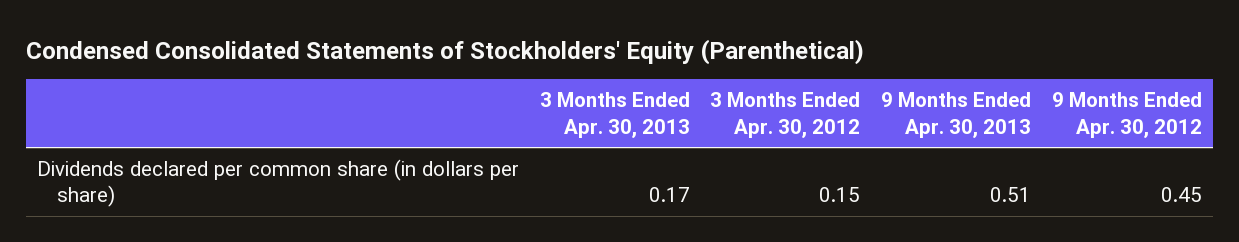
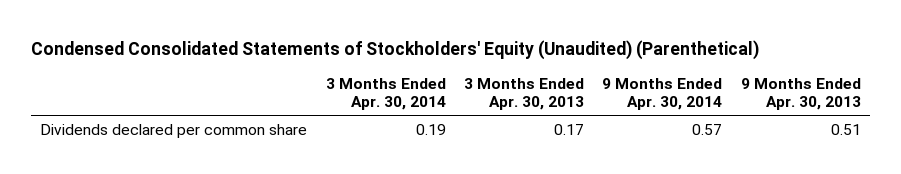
- Condensed Consolidated Statements of Stockholders' Equity (Parenthetical)
+ Condensed Consolidated Statements of Stockholders' Equity (Unaudited) (Parenthetical)
- | 3 Months Ended Apr. 30, 2013 | 3 Months Ended Apr. 30, 2012 | 9 Months Ended Apr. 30, 2013 | 9 Months Ended Apr. 30, 2012
+ | 3 Months Ended Apr. 30, 2014 | 3 Months Ended Apr. 30, 2013 | 9 Months Ended Apr. 30, 2014 | 9 Months Ended Apr. 30, 2013
- Dividends declared per common share (in dollars per share) | 0.17 | 0.15 | 0.51 | 0.45
+ Dividends declared per common share | 0.19 | 0.17 | 0.57 | 0.51

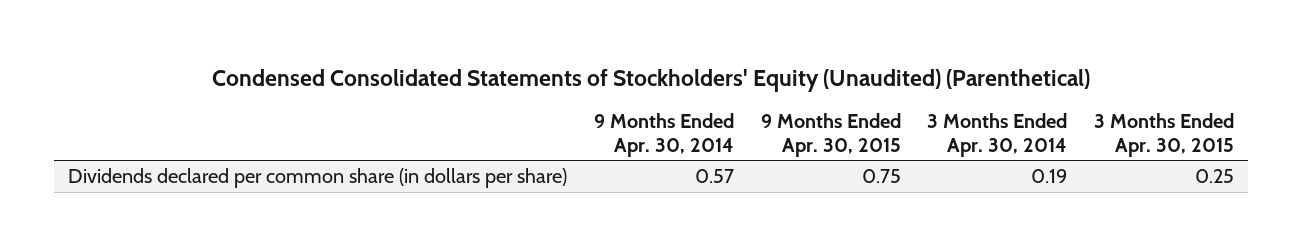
- | 3 Months Ended Apr. 30, 2014 | 3 Months Ended Apr. 30, 2013 | 9 Months Ended Apr. 30, 2014 | 9 Months Ended Apr. 30, 2013
+ | 9 Months Ended Apr. 30, 2014 | 9 Months Ended Apr. 30, 2015 | 3 Months Ended Apr. 30, 2014 | 3 Months Ended Apr. 30, 2015
- Dividends declared per common share | 0.19 | 0.17 | 0.57 | 0.51
+ Dividends declared per common share (in dollars per share) | 0.57 | 0.75 | 0.19 | 0.25

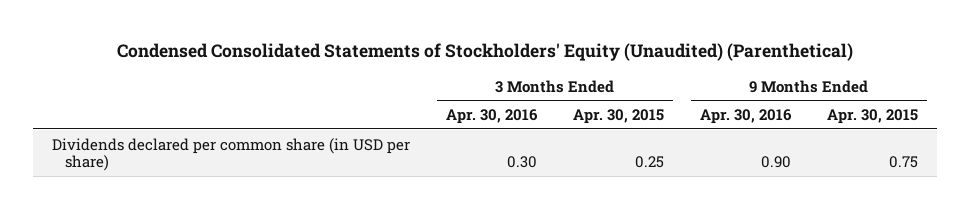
- | 9 Months Ended Apr. 30, 2014 | 9 Months Ended Apr. 30, 2015 | 3 Months Ended Apr. 30, 2014 | 3 Months Ended Apr. 30, 2015
+ | 3 Months Ended Apr. 30, 2016 | 3 Months Ended Apr. 30, 2015 | 9 Months Ended Apr. 30, 2016 | 9 Months Ended Apr. 30, 2015
- Dividends declared per common share (in dollars per share) | 0.57 | 0.75 | 0.19 | 0.25
+ Dividends declared per common share (in USD per share) | 0.30 | 0.25 | 0.90 | 0.75

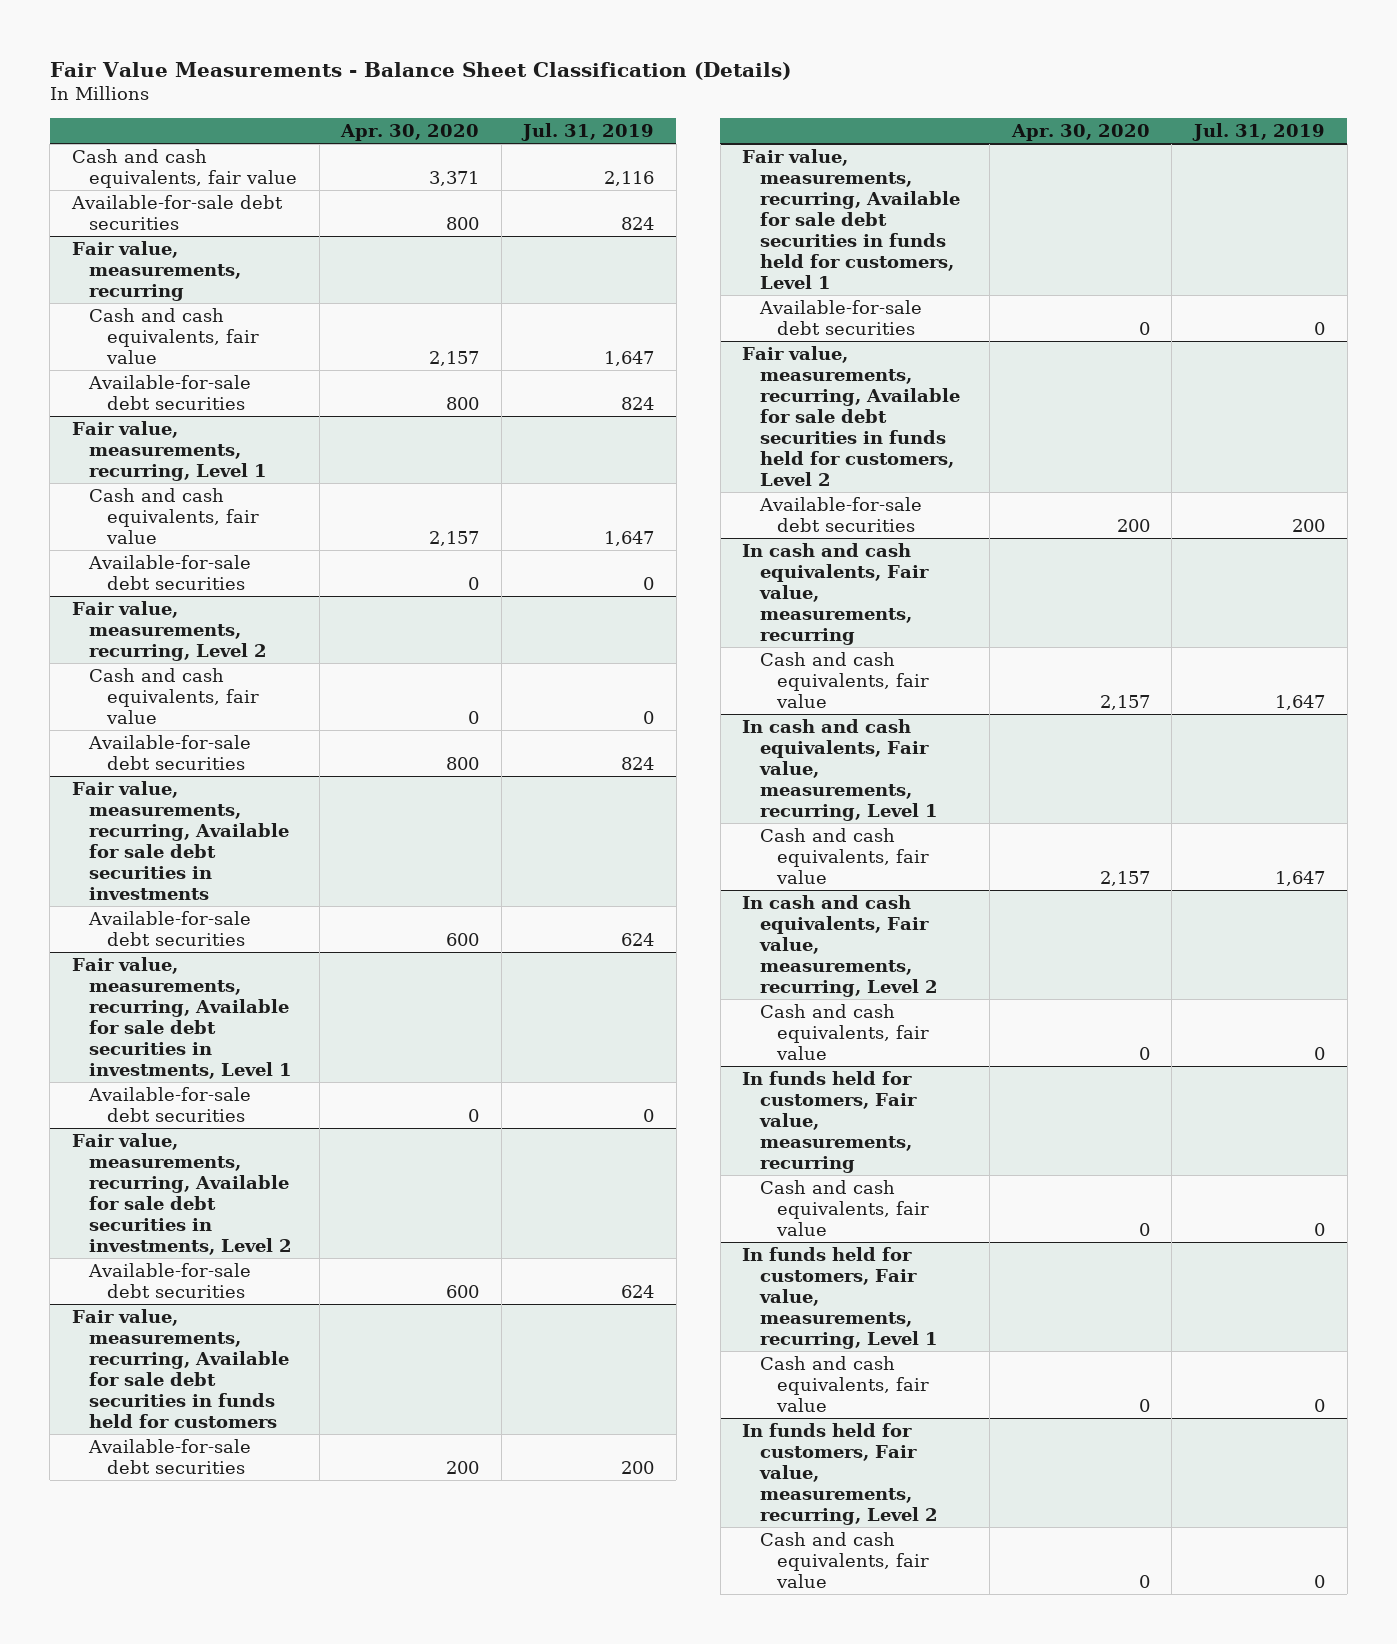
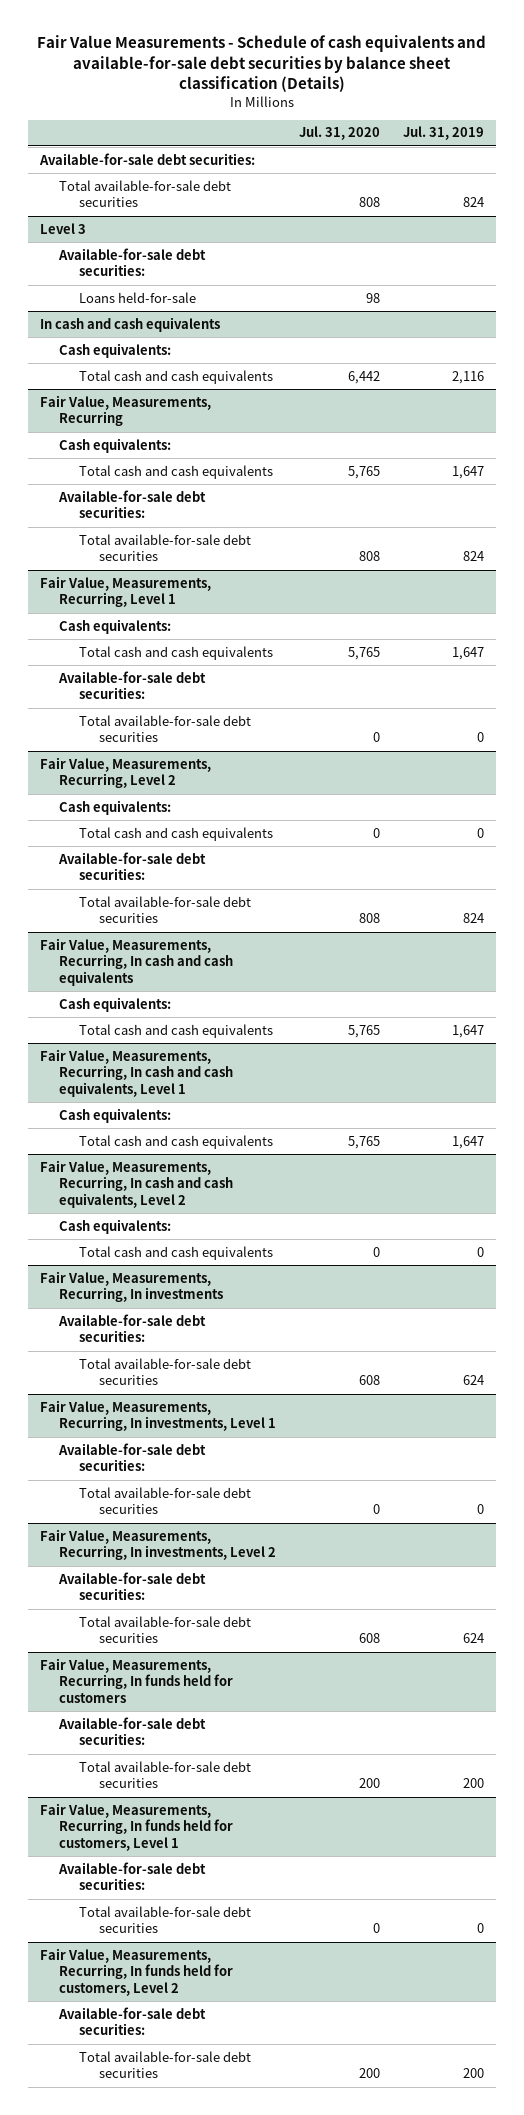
- Fair Value Measurements - Balance Sheet Classification (Details)
+ Fair Value Measurements - Schedule of cash equivalents and available-for-sale debt securities by balance sheet classification (Details)
- | Apr. 30, 2020 | Jul. 31, 2019
+ | Jul. 31, 2020 | Jul. 31, 2019
- Cash and cash equivalents, fair value | 3,371 | 2,116
- Available-for-sale debt securities | 800 | 824
- Fair value, measurements, recurring
- Cash and cash equivalents, fair value | 2,157 | 1,647
- Available-for-sale debt securities | 800 | 824
- Fair value, measurements, recurring, Level 1
- Cash and cash equivalents, fair value | 2,157 | 1,647
- Available-for-sale debt securities | 0 | 0
- Fair value, measurements, recurring, Level 2
- Cash and cash equivalents, fair value | 0 | 0
- Available-for-sale debt securities | 800 | 824
- Fair value, measurements, recurring, Available for sale debt securities in investments
- Available-for-sale debt securities | 600 | 624
- Fair value, measurements, recurring, Available for sale debt securities in investments, Level 1
- Available-for-sale debt securities | 0 | 0
- Fair value, measurements, recurring, Available for sale debt securities in investments, Level 2
- Available-for-sale debt securities | 600 | 624
- Fair value, measurements, recurring, Available for sale debt securities in funds held for customers
- Available-for-sale debt securities | 200 | 200
- Fair value, measurements, recurring, Available for sale debt securities in funds held for customers, Level 1
- Available-for-sale debt securities | 0 | 0
- Fair value, measurements, recurring, Available for sale debt securities in funds held for customers, Level 2
- Available-for-sale debt securities | 200 | 200
- In cash and cash equivalents, Fair value, measurements, recurring
- Cash and cash equivalents, fair value | 2,157 | 1,647
- In cash and cash equivalents, Fair value, measurements, recurring, Level 1
- Cash and cash equivalents, fair value | 2,157 | 1,647
- In cash and cash equivalents, Fair value, measurements, recurring, Level 2
- Cash and cash equivalents, fair value | 0 | 0
- In funds held for customers, Fair value, measurements, recurring
- Cash and cash equivalents, fair value | 0 | 0
- In funds held for customers, Fair value, measurements, recurring, Level 1
- Cash and cash equivalents, fair value | 0 | 0
- In funds held for customers, Fair value, measurements, recurring, Level 2
- Cash and cash equivalents, fair value | 0 | 0
+ Available-for-sale debt securities:
+ Total available-for-sale debt securities | 808 | 824
+ Level 3
+ Available-for-sale debt securities:
+ Loans held-for-sale | 98 |
+ In cash and cash equivalents
+ Cash equivalents:
+ Total cash and cash equivalents | 6,442 | 2,116
+ Fair Value, Measurements, Recurring
+ Cash equivalents:
+ Total cash and cash equivalents | 5,765 | 1,647
+ Available-for-sale debt securities:
+ Total available-for-sale debt securities | 808 | 824
+ Fair Value, Measurements, Recurring, Level 1
+ Cash equivalents:
+ Total cash and cash equivalents | 5,765 | 1,647
+ Available-for-sale debt securities:
+ Total available-for-sale debt securities | 0 | 0
+ Fair Value, Measurements, Recurring, Level 2
+ Cash equivalents:
+ Total cash and cash equivalents | 0 | 0
+ Available-for-sale debt securities:
+ Total available-for-sale debt securities | 808 | 824
+ Fair Value, Measurements, Recurring, In cash and cash equivalents
+ Cash equivalents:
+ Total cash and cash equivalents | 5,765 | 1,647
+ Fair Value, Measurements, Recurring, In cash and cash equivalents, Level 1
+ Cash equivalents:
+ Total cash and cash equivalents | 5,765 | 1,647
+ Fair Value, Measurements, Recurring, In cash and cash equivalents, Level 2
+ Cash equivalents:
+ Total cash and cash equivalents | 0 | 0
+ Fair Value, Measurements, Recurring, In investments
+ Available-for-sale debt securities:
+ Total available-for-sale debt securities | 608 | 624
+ Fair Value, Measurements, Recurring, In investments, Level 1
+ Available-for-sale debt securities:
+ Total available-for-sale debt securities | 0 | 0
+ Fair Value, Measurements, Recurring, In investments, Level 2
+ Available-for-sale debt securities:
+ Total available-for-sale debt securities | 608 | 624
+ Fair Value, Measurements, Recurring, In funds held for customers
+ Available-for-sale debt securities:
+ Total available-for-sale debt securities | 200 | 200
+ Fair Value, Measurements, Recurring, In funds held for customers, Level 1
+ Available-for-sale debt securities:
+ Total available-for-sale debt securities | 0 | 0
+ Fair Value, Measurements, Recurring, In funds held for customers, Level 2
+ Available-for-sale debt securities:
+ Total available-for-sale debt securities | 200 | 200

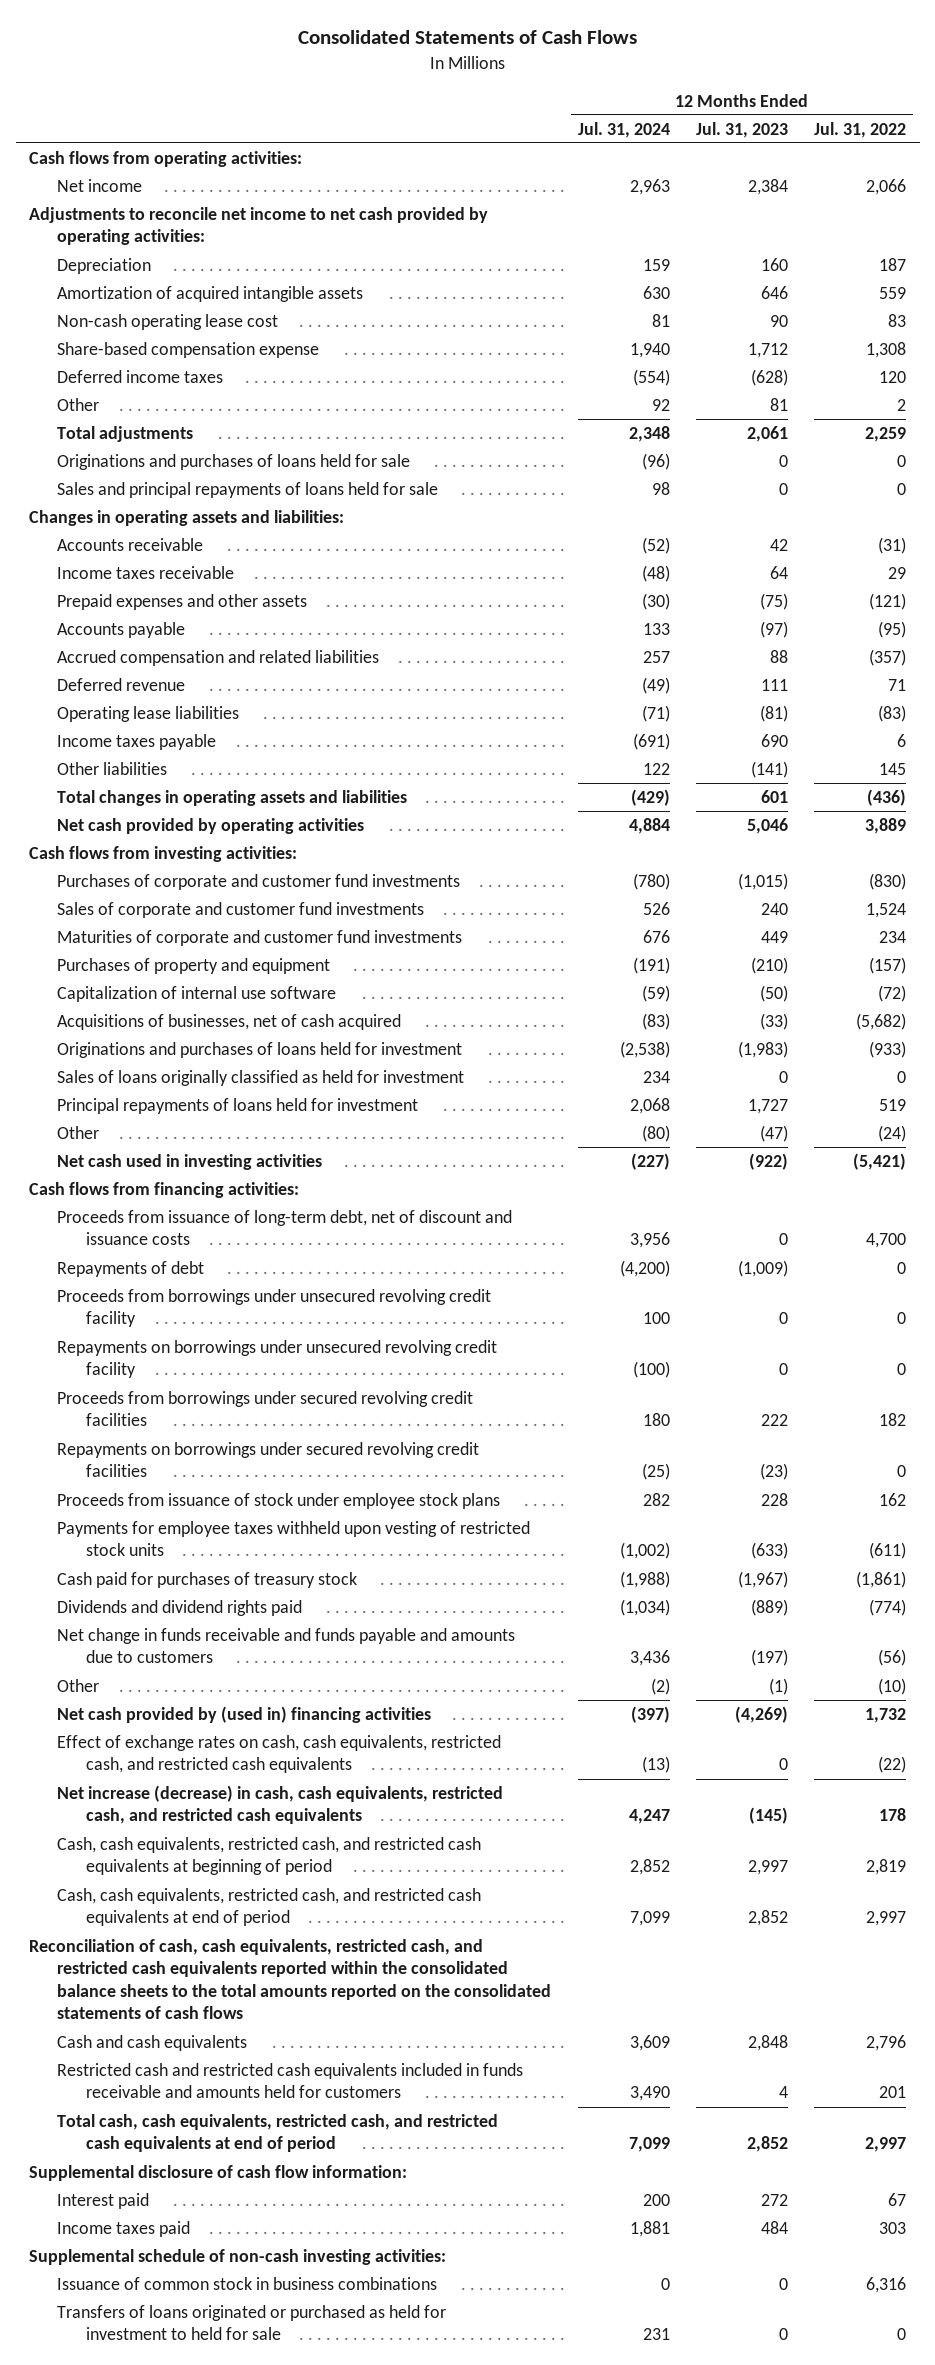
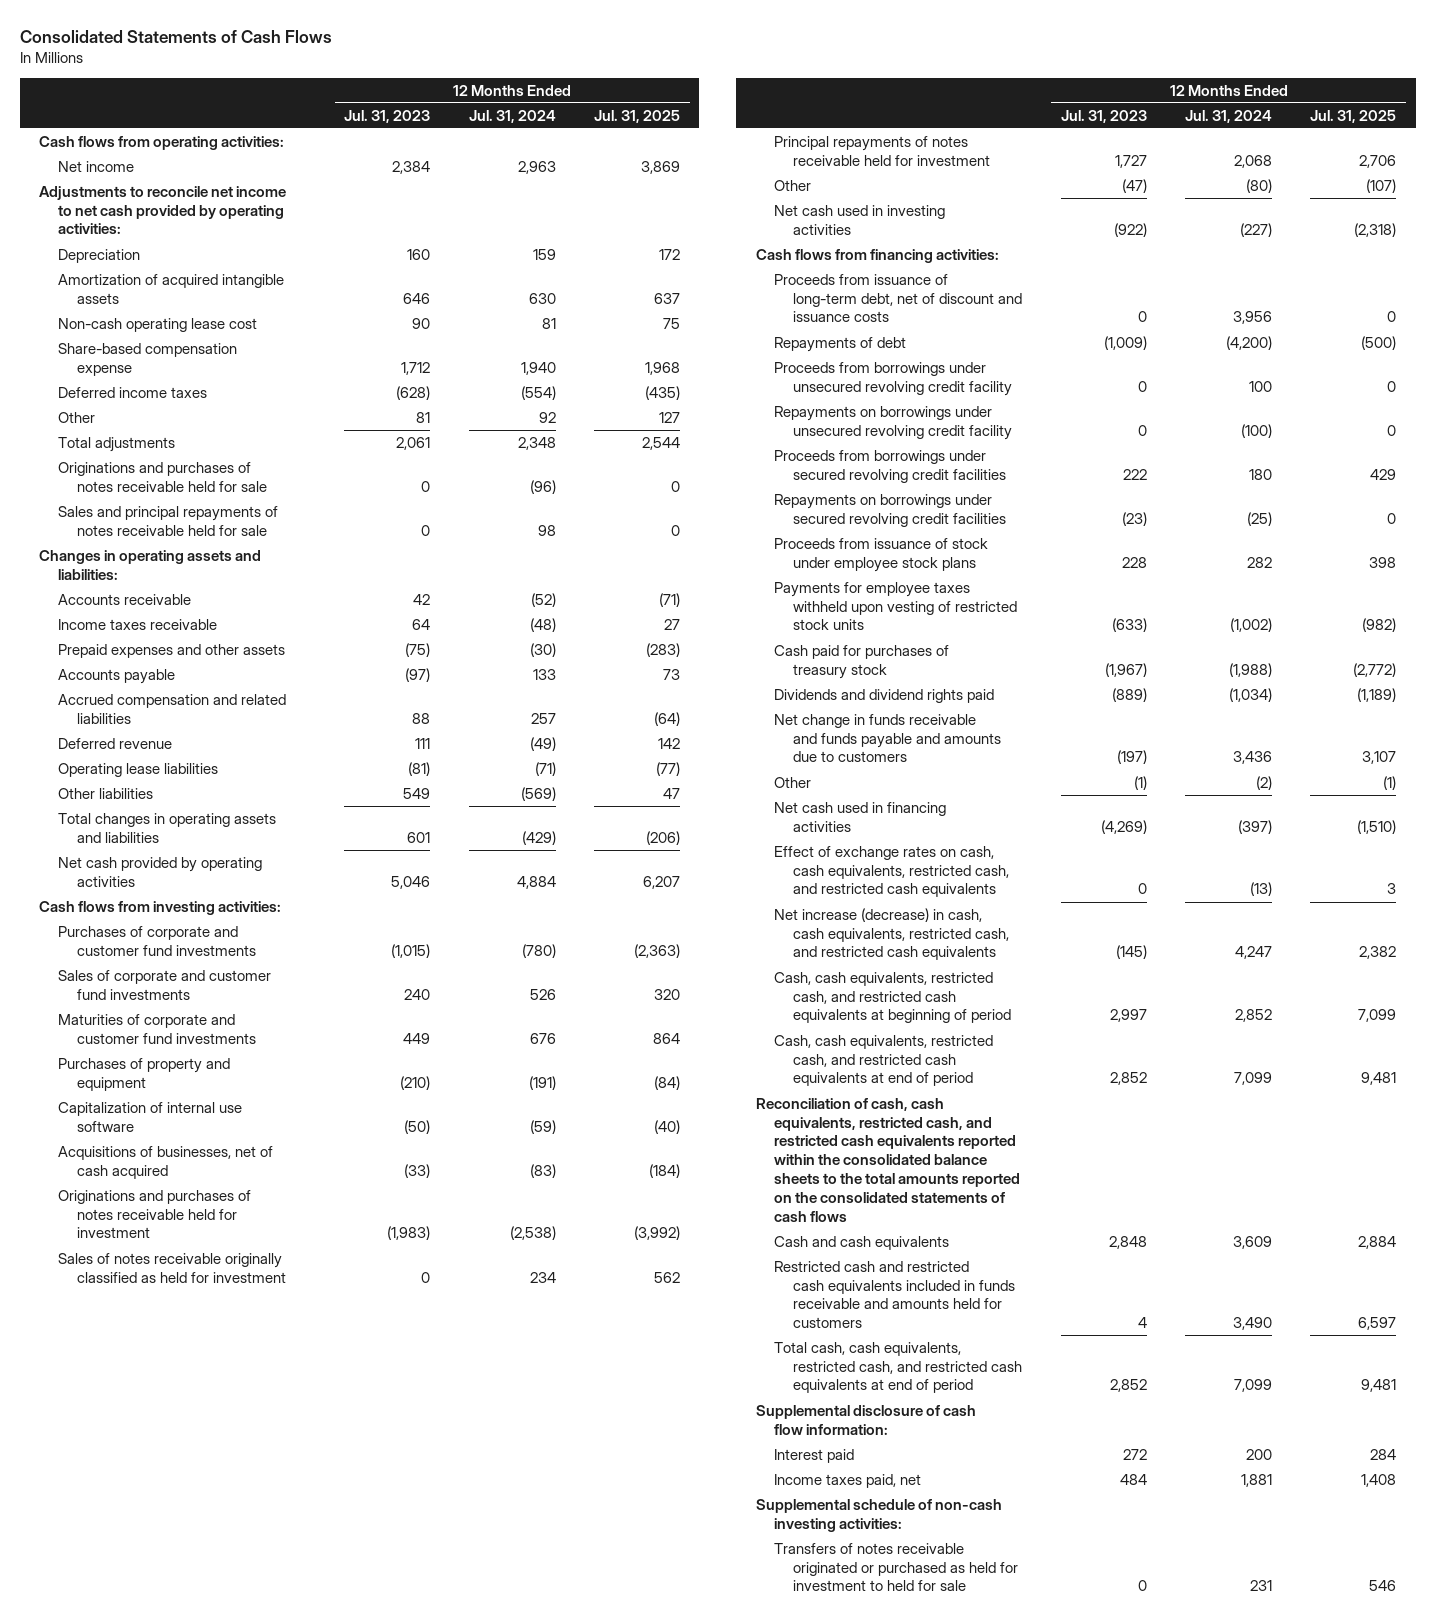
- | 12 Months Ended Jul. 31, 2024 | 12 Months Ended Jul. 31, 2023 | 12 Months Ended Jul. 31, 2022
+ | 12 Months Ended Jul. 31, 2023 | 12 Months Ended Jul. 31, 2024 | 12 Months Ended Jul. 31, 2025
- Originations and purchases of loans held for sale | (96) | 0 | 0
- Sales and principal repayments of loans held for sale | 98 | 0 | 0
+ Originations and purchases of notes receivable held for sale | 0 | (96) | 0
+ Sales and principal repayments of notes receivable held for sale | 0 | 98 | 0
- Income taxes payable | (691) | 690 | 6
- Other liabilities | 122 | (141) | 145
+ Other liabilities | 549 | (569) | 47
- Originations and purchases of loans held for investment | (2,538) | (1,983) | (933)
- Sales of loans originally classified as held for investment | 234 | 0 | 0
- Principal repayments of loans held for investment | 2,068 | 1,727 | 519
+ Originations and purchases of notes receivable held for investment | (1,983) | (2,538) | (3,992)
+ Sales of notes receivable originally classified as held for investment | 0 | 234 | 562
+ Principal repayments of notes receivable held for investment | 1,727 | 2,068 | 2,706
- Net cash provided by (used in) financing activities | (397) | (4,269) | 1,732
+ Net cash used in financing activities | (4,269) | (397) | (1,510)
- Income taxes paid | 1,881 | 484 | 303
+ Income taxes paid, net | 484 | 1,881 | 1,408
- Issuance of common stock in business combinations | 0 | 0 | 6,316
- Transfers of loans originated or purchased as held for investment to held for sale | 231 | 0 | 0
+ Transfers of notes receivable originated or purchased as held for investment to held for sale | 0 | 231 | 546

